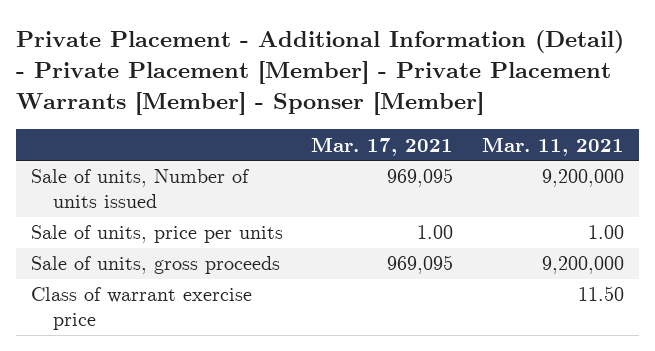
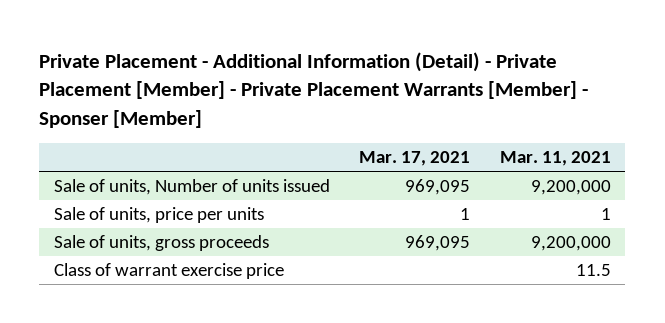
- Sale of units, price per units | 1.00 | 1.00
+ Sale of units, price per units | 1 | 1
- Class of warrant exercise price | | 11.50
+ Class of warrant exercise price | | 11.5

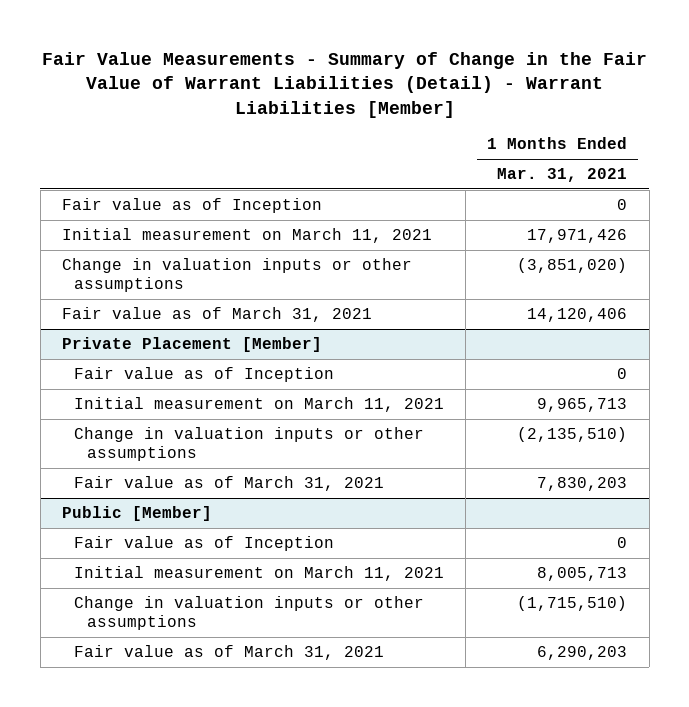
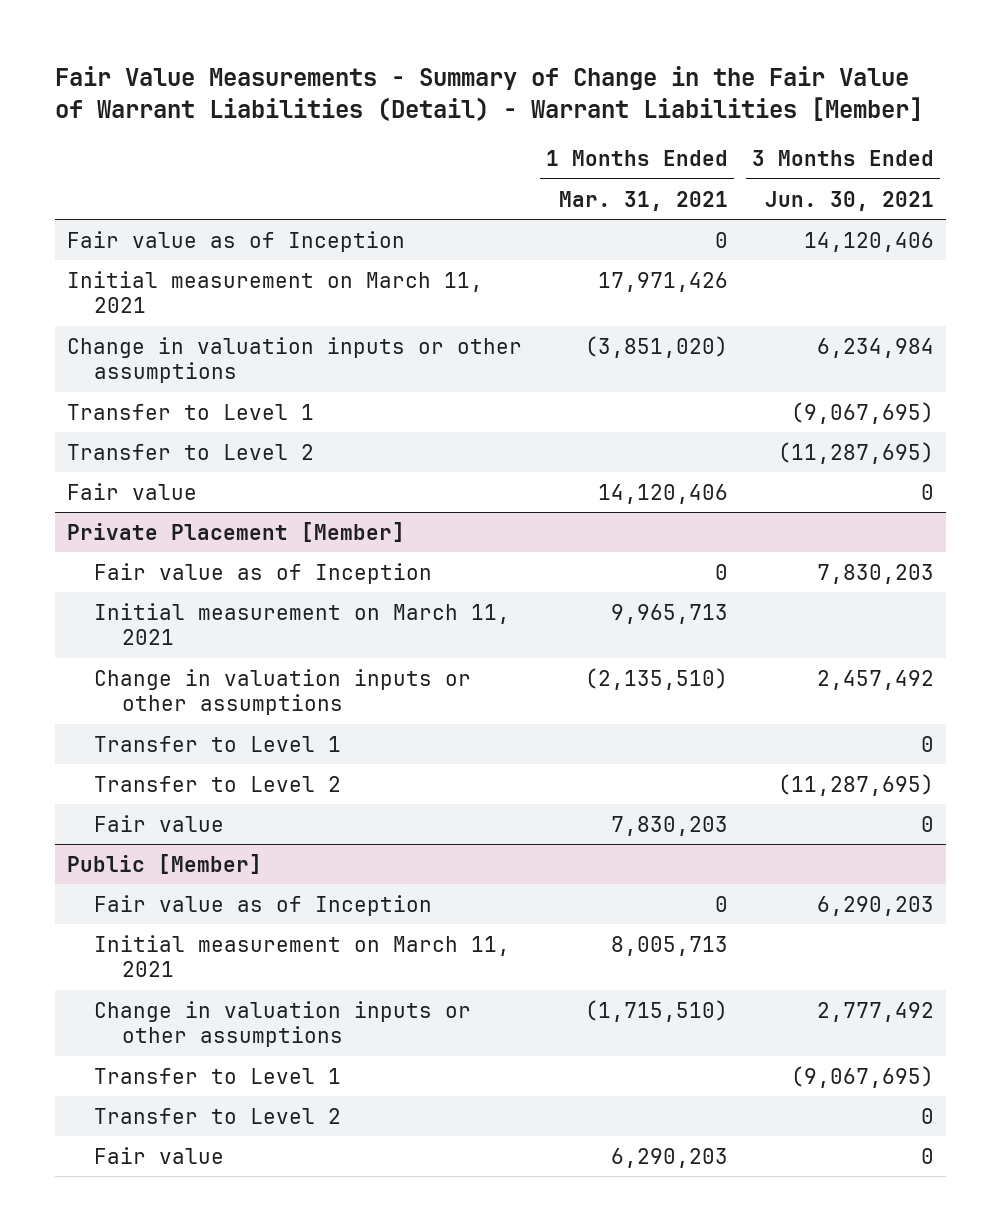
- | 1 Months Ended Mar. 31, 2021
+ | 1 Months Ended Mar. 31, 2021 | 3 Months Ended Jun. 30, 2021
- Fair value as of March 31, 2021 | 14,120,406
+ Transfer to Level 1 | | (9,067,695)
+ Transfer to Level 2 | | (11,287,695)
+ Fair value | 14,120,406 | 0
@ Private Placement [Member]
- Fair value as of March 31, 2021 | 7,830,203
+ Transfer to Level 1 | | 0
+ Transfer to Level 2 | | (11,287,695)
+ Fair value | 7,830,203 | 0
@ Public [Member]
- Fair value as of March 31, 2021 | 6,290,203
+ Transfer to Level 1 | | (9,067,695)
+ Transfer to Level 2 | | 0
+ Fair value | 6,290,203 | 0

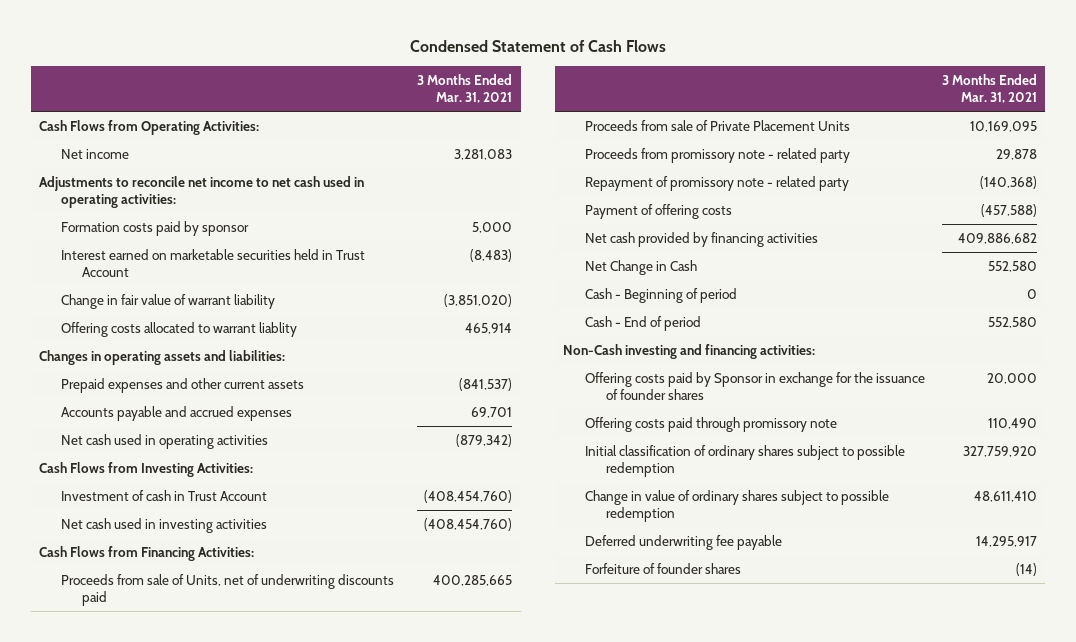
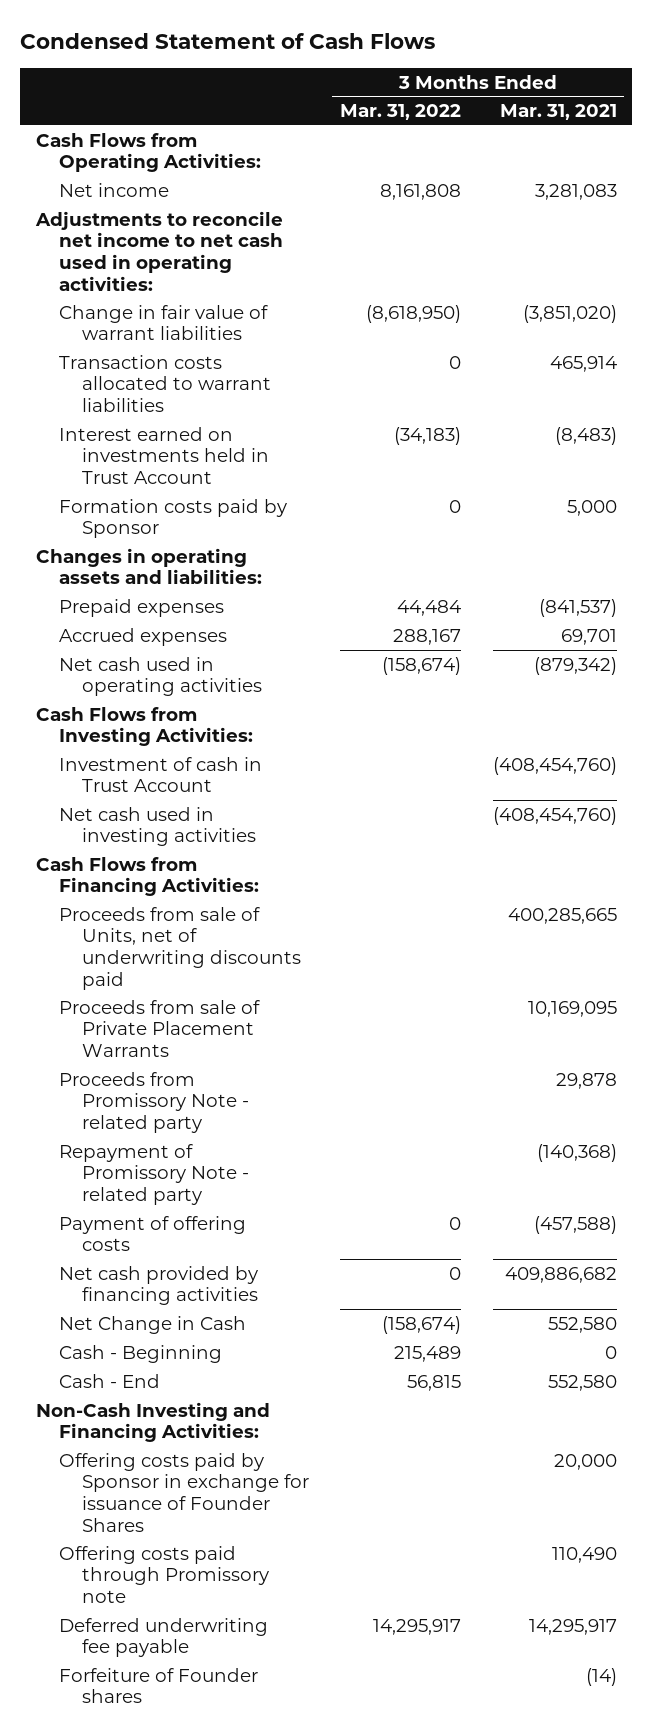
- | 3 Months Ended Mar. 31, 2021
+ | 3 Months Ended Mar. 31, 2022 | 3 Months Ended Mar. 31, 2021
- Formation costs paid by sponsor | 5,000
- Interest earned on marketable securities held in Trust Account | (8,483)
- Change in fair value of warrant liability | (3,851,020)
- Offering costs allocated to warrant liablity | 465,914
+ Change in fair value of warrant liabilities | (8,618,950) | (3,851,020)
+ Transaction costs allocated to warrant liabilities | 0 | 465,914
+ Interest earned on investments held in Trust Account | (34,183) | (8,483)
+ Formation costs paid by Sponsor | 0 | 5,000
- Prepaid expenses and other current assets | (841,537)
- Accounts payable and accrued expenses | 69,701
+ Prepaid expenses | 44,484 | (841,537)
+ Accrued expenses | 288,167 | 69,701
- Proceeds from sale of Private Placement Units | 10,169,095
- Proceeds from promissory note - related party | 29,878
- Repayment of promissory note - related party | (140,368)
+ Proceeds from sale of Private Placement Warrants | | 10,169,095
+ Proceeds from Promissory Note - related party | | 29,878
+ Repayment of Promissory Note - related party | | (140,368)
- Cash - Beginning of period | 0
- Cash - End of period | 552,580
- Non-Cash investing and financing activities:
- Offering costs paid by Sponsor in exchange for the issuance of founder shares | 20,000
- Offering costs paid through promissory note | 110,490
- Initial classification of ordinary shares subject to possible redemption | 327,759,920
- Change in value of ordinary shares subject to possible redemption | 48,611,410
+ Cash - Beginning | 215,489 | 0
+ Cash - End | 56,815 | 552,580
+ Non-Cash Investing and Financing Activities:
+ Offering costs paid by Sponsor in exchange for issuance of Founder Shares | | 20,000
+ Offering costs paid through Promissory note | | 110,490
- Forfeiture of founder shares | (14)
+ Forfeiture of Founder shares | | (14)

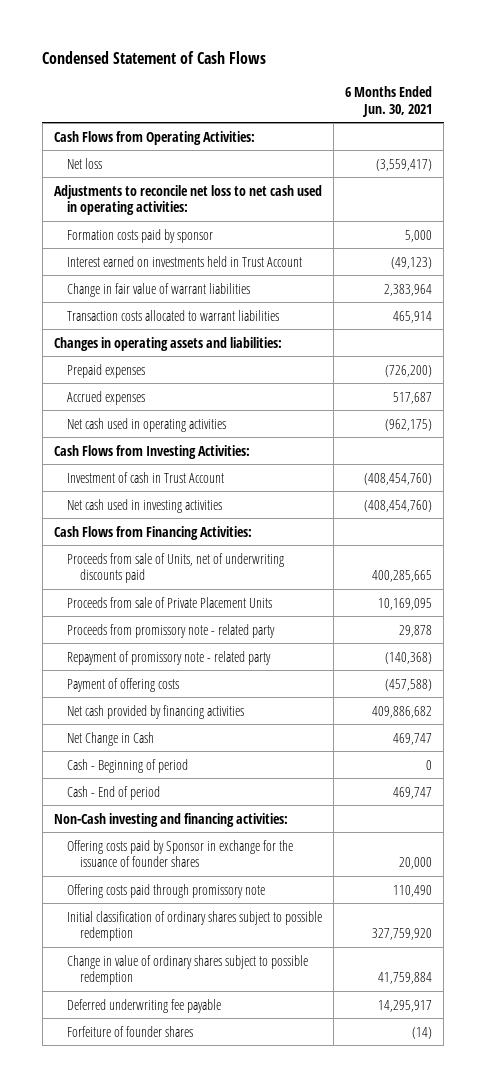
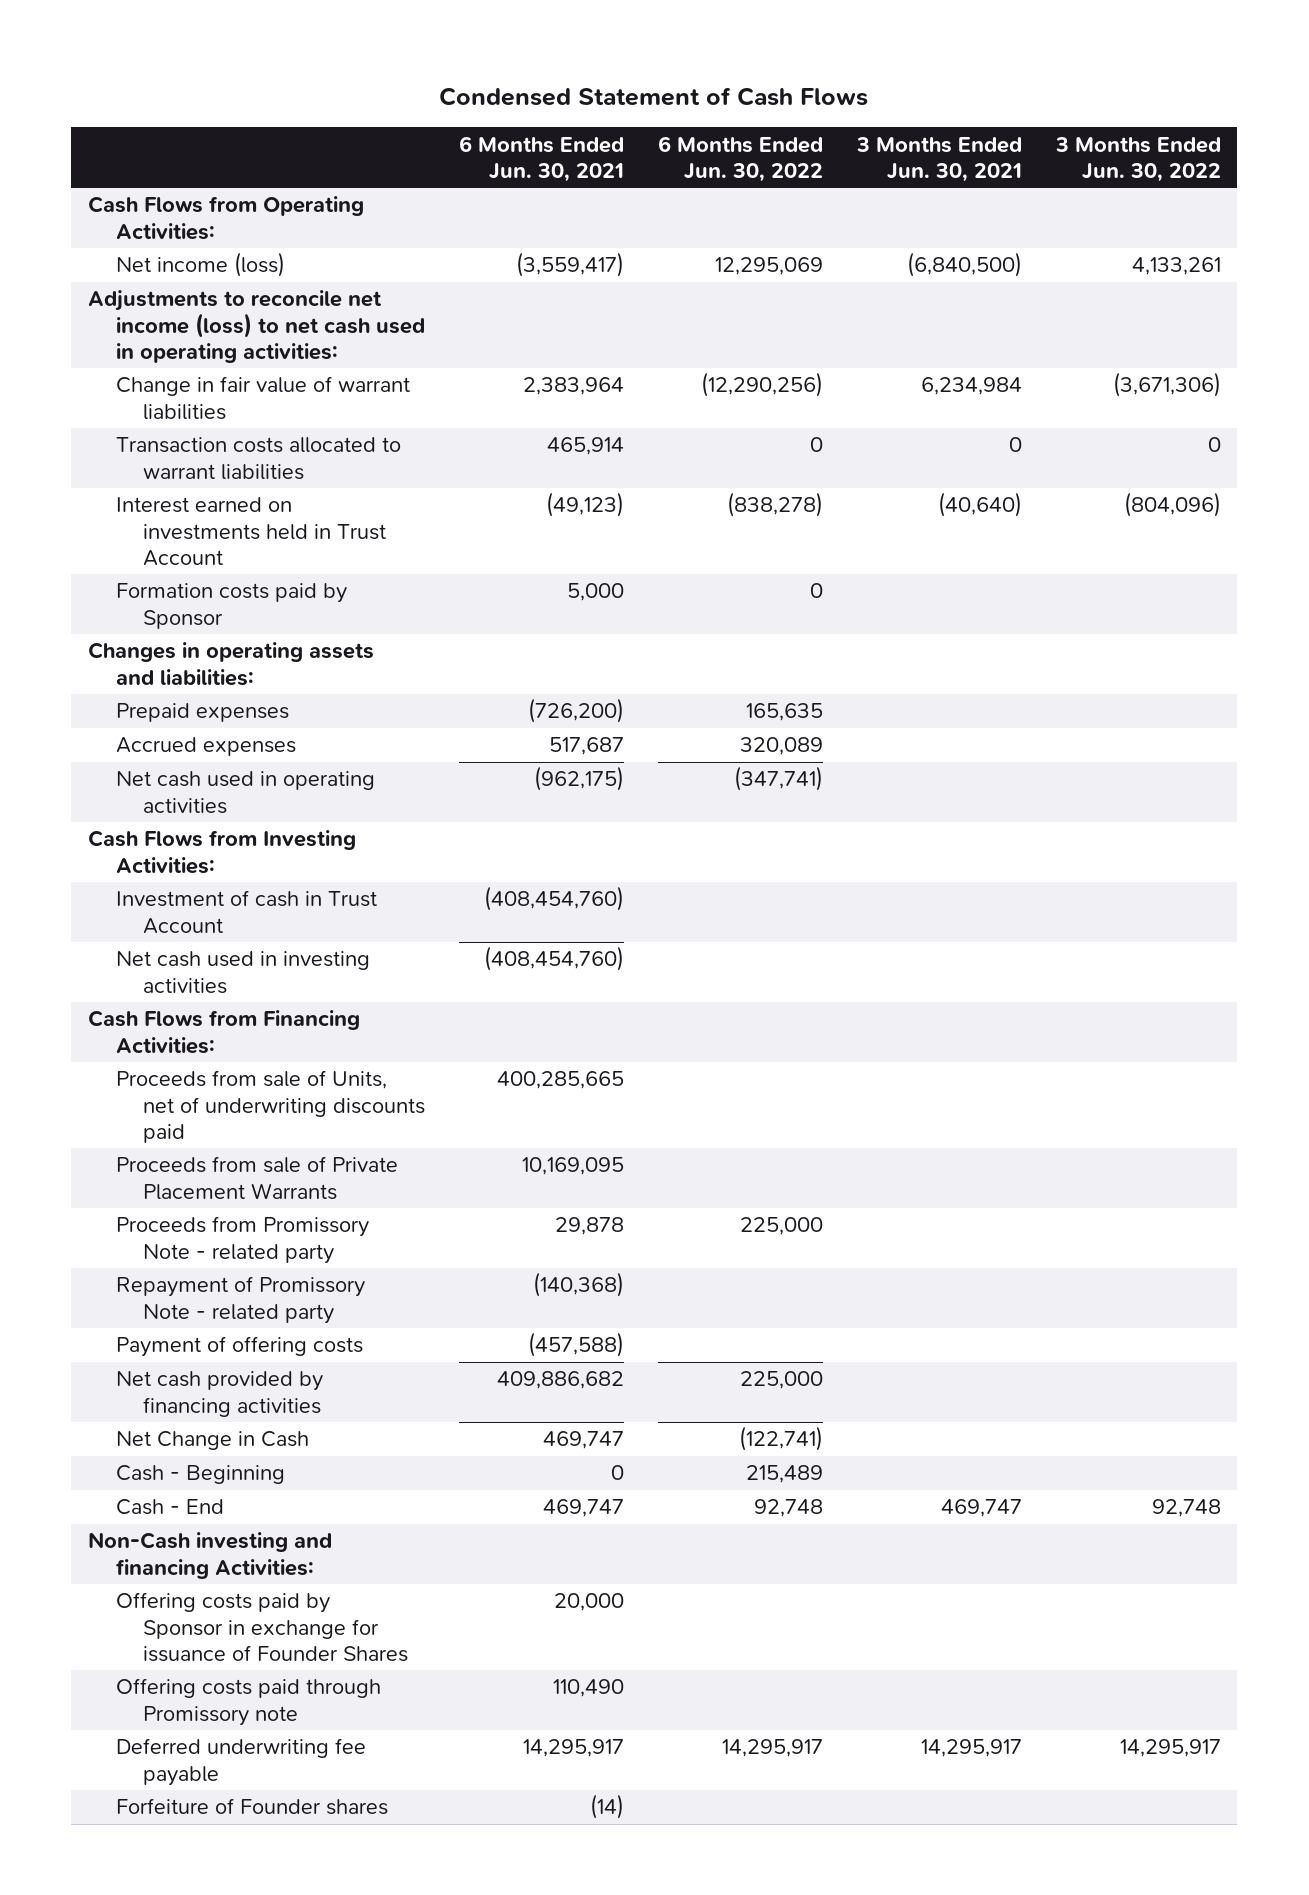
- | 6 Months Ended Jun. 30, 2021
+ | 6 Months Ended Jun. 30, 2021 | 6 Months Ended Jun. 30, 2022 | 3 Months Ended Jun. 30, 2021 | 3 Months Ended Jun. 30, 2022
- Net loss | (3,559,417)
- Adjustments to reconcile net loss to net cash used in operating activities:
- Formation costs paid by sponsor | 5,000
+ Net income (loss) | (3,559,417) | 12,295,069 | (6,840,500) | 4,133,261
+ Adjustments to reconcile net income (loss) to net cash used in operating activities:
moved down: Interest earned on investments held in Trust Account | (49,123) | (838,278) | (40,640) | (804,096)
+ Formation costs paid by Sponsor | 5,000 | 0 | |
- Proceeds from sale of Private Placement Units | 10,169,095
- Proceeds from promissory note - related party | 29,878
- Repayment of promissory note - related party | (140,368)
+ Proceeds from sale of Private Placement Warrants | 10,169,095 | | |
+ Proceeds from Promissory Note - related party | 29,878 | 225,000 | |
+ Repayment of Promissory Note - related party | (140,368) | | |
- Cash - Beginning of period | 0
- Cash - End of period | 469,747
- Non-Cash investing and financing activities:
- Offering costs paid by Sponsor in exchange for the issuance of founder shares | 20,000
- Offering costs paid through promissory note | 110,490
- Initial classification of ordinary shares subject to possible redemption | 327,759,920
- Change in value of ordinary shares subject to possible redemption | 41,759,884
+ Cash - Beginning | 0 | 215,489 | |
+ Cash - End | 469,747 | 92,748 | 469,747 | 92,748
+ Non-Cash investing and financing Activities:
+ Offering costs paid by Sponsor in exchange for issuance of Founder Shares | 20,000 | | |
+ Offering costs paid through Promissory note | 110,490 | | |
- Forfeiture of founder shares | (14)
+ Forfeiture of Founder shares | (14) | | |

